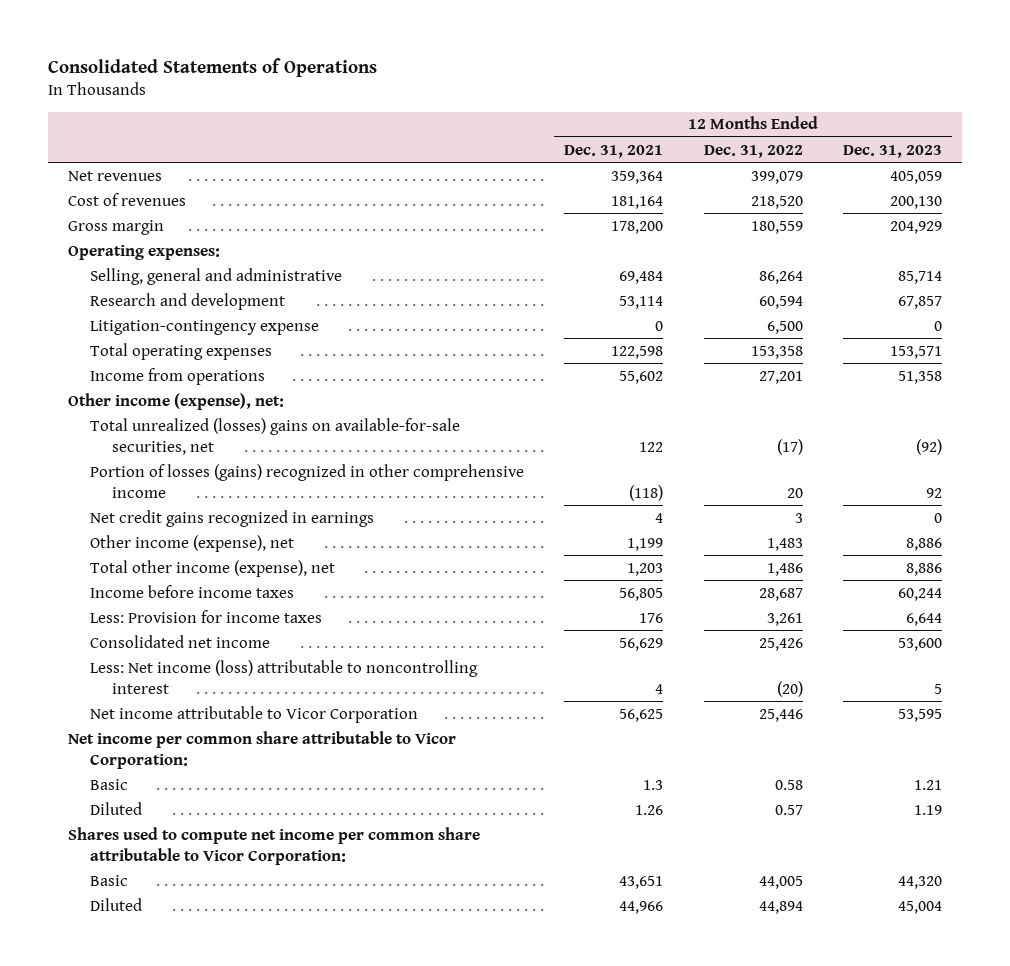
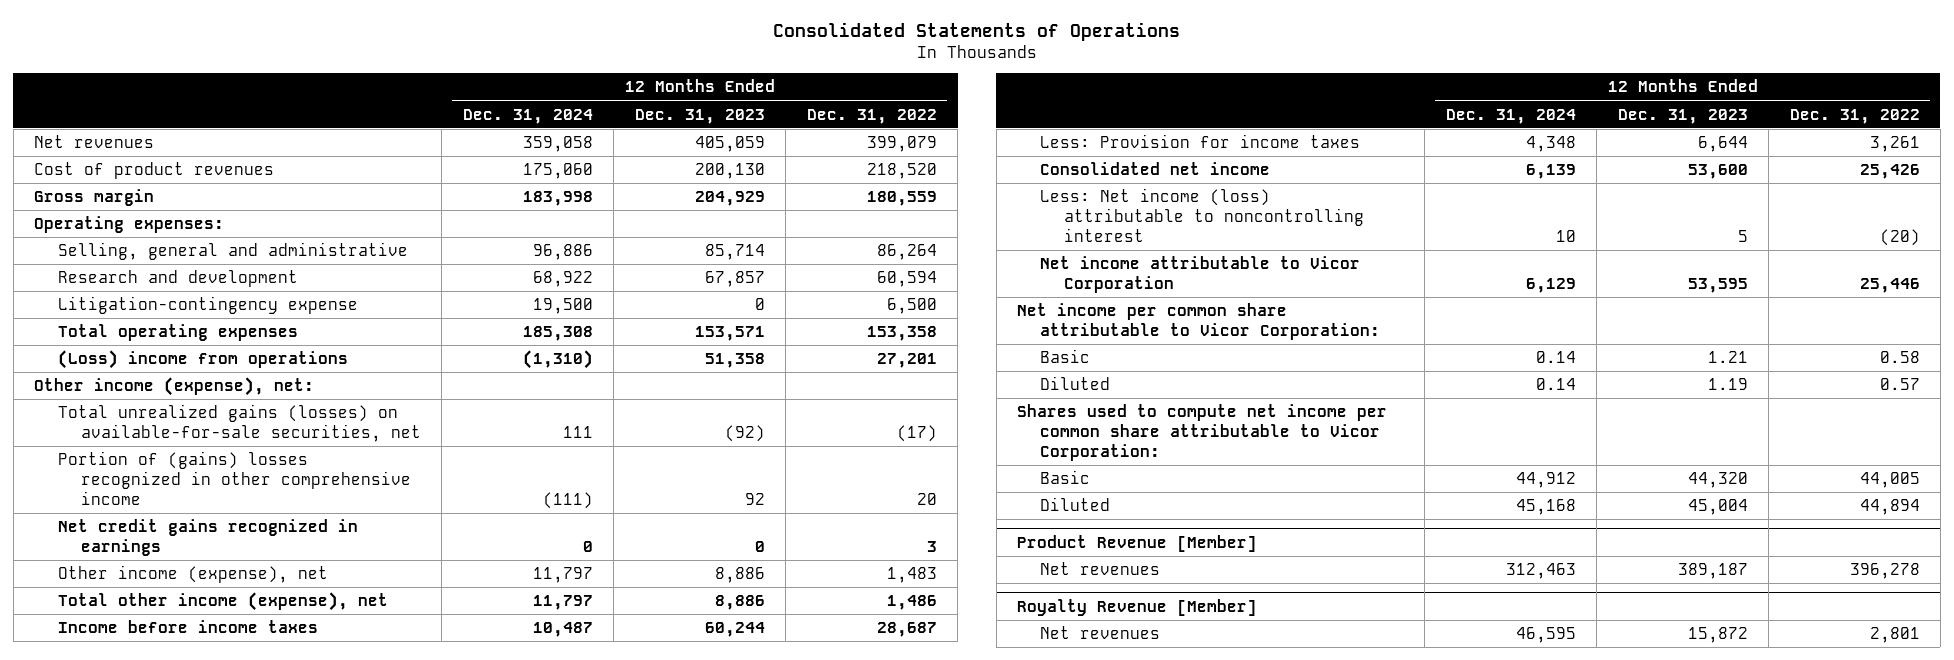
- | 12 Months Ended Dec. 31, 2021 | 12 Months Ended Dec. 31, 2022 | 12 Months Ended Dec. 31, 2023
+ | 12 Months Ended Dec. 31, 2024 | 12 Months Ended Dec. 31, 2023 | 12 Months Ended Dec. 31, 2022
- Cost of revenues | 181,164 | 218,520 | 200,130
+ Cost of product revenues | 175,060 | 200,130 | 218,520
- Income from operations | 55,602 | 27,201 | 51,358
+ (Loss) income from operations | (1,310) | 51,358 | 27,201
- Total unrealized (losses) gains on available-for-sale securities, net | 122 | (17) | (92)
- Portion of losses (gains) recognized in other comprehensive income | (118) | 20 | 92
+ Total unrealized gains (losses) on available-for-sale securities, net | 111 | (92) | (17)
+ Portion of (gains) losses recognized in other comprehensive income | (111) | 92 | 20
+ Product Revenue [Member]
+ Net revenues | 312,463 | 389,187 | 396,278
+ Royalty Revenue [Member]
+ Net revenues | 46,595 | 15,872 | 2,801

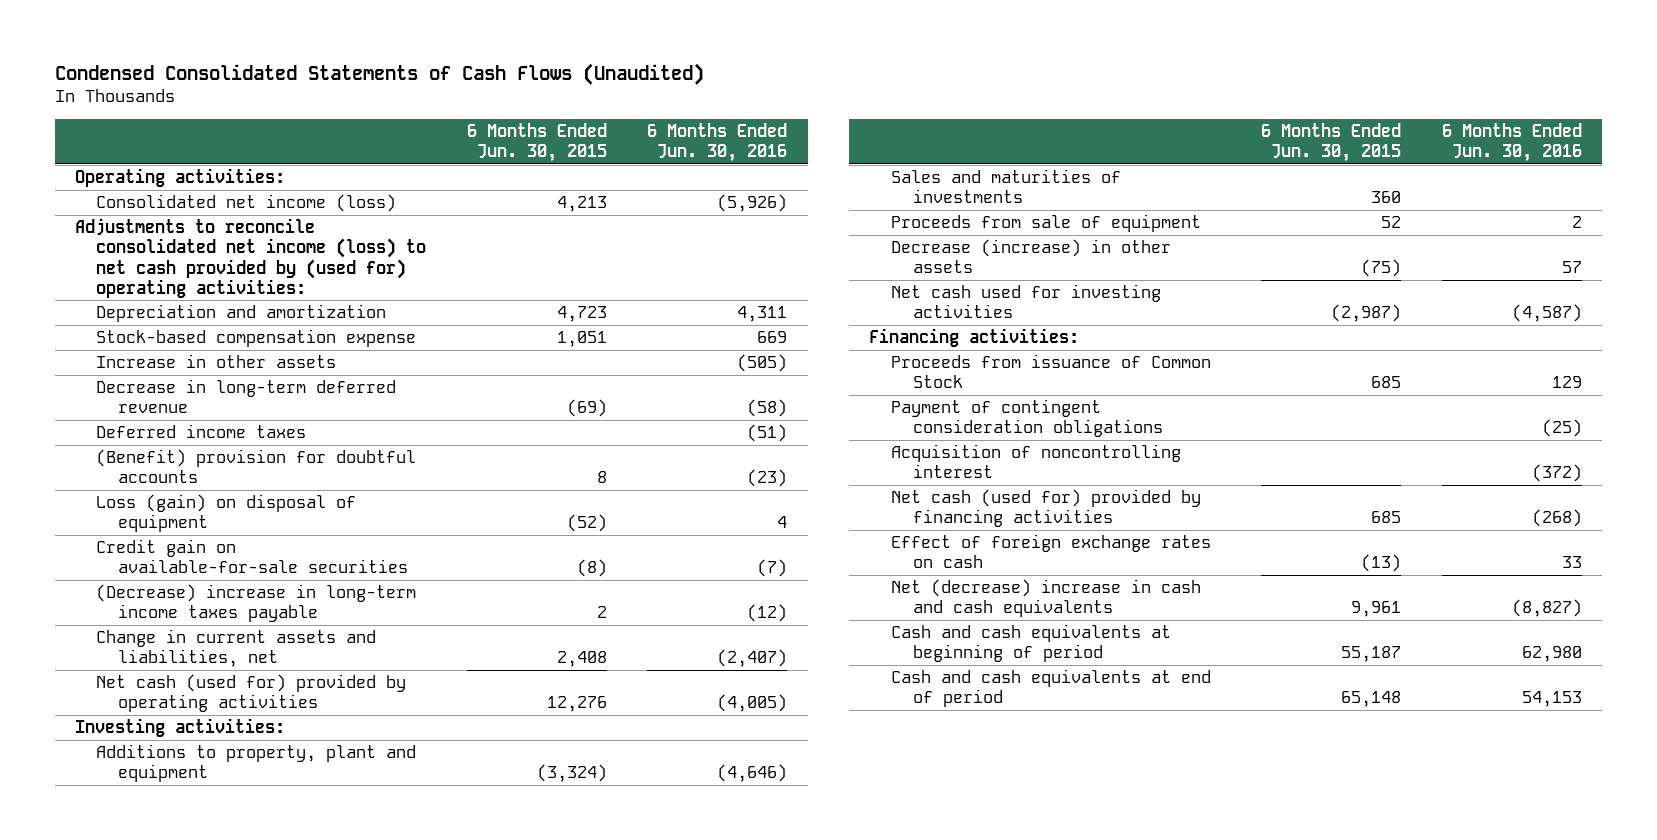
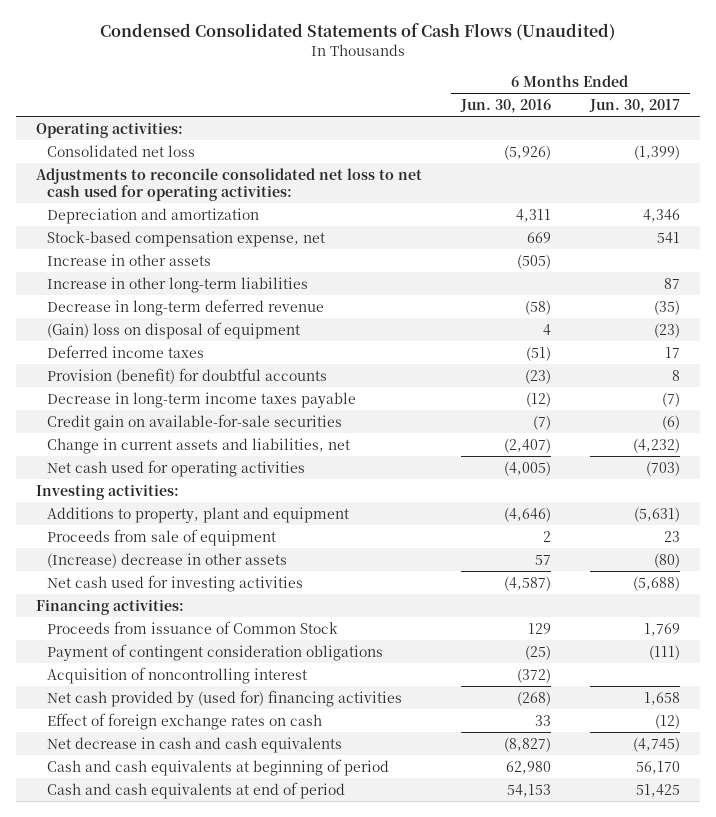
- | 6 Months Ended Jun. 30, 2015 | 6 Months Ended Jun. 30, 2016
+ | 6 Months Ended Jun. 30, 2016 | 6 Months Ended Jun. 30, 2017
- Consolidated net income (loss) | 4,213 | (5,926)
- Adjustments to reconcile consolidated net income (loss) to net cash provided by (used for) operating activities:
+ Consolidated net loss | (5,926) | (1,399)
+ Adjustments to reconcile consolidated net loss to net cash used for operating activities:
- Stock-based compensation expense | 1,051 | 669
+ Stock-based compensation expense, net | 669 | 541
+ Increase in other long-term liabilities | | 87
+ (Gain) loss on disposal of equipment | 4 | (23)
- (Benefit) provision for doubtful accounts | 8 | (23)
- Loss (gain) on disposal of equipment | (52) | 4
+ Provision (benefit) for doubtful accounts | (23) | 8
+ Decrease in long-term income taxes payable | (12) | (7)
- (Decrease) increase in long-term income taxes payable | 2 | (12)
- Net cash (used for) provided by operating activities | 12,276 | (4,005)
+ Net cash used for operating activities | (4,005) | (703)
- Sales and maturities of investments | 360 |
- Decrease (increase) in other assets | (75) | 57
+ (Increase) decrease in other assets | 57 | (80)
- Net cash (used for) provided by financing activities | 685 | (268)
+ Net cash provided by (used for) financing activities | (268) | 1,658
- Net (decrease) increase in cash and cash equivalents | 9,961 | (8,827)
+ Net decrease in cash and cash equivalents | (8,827) | (4,745)

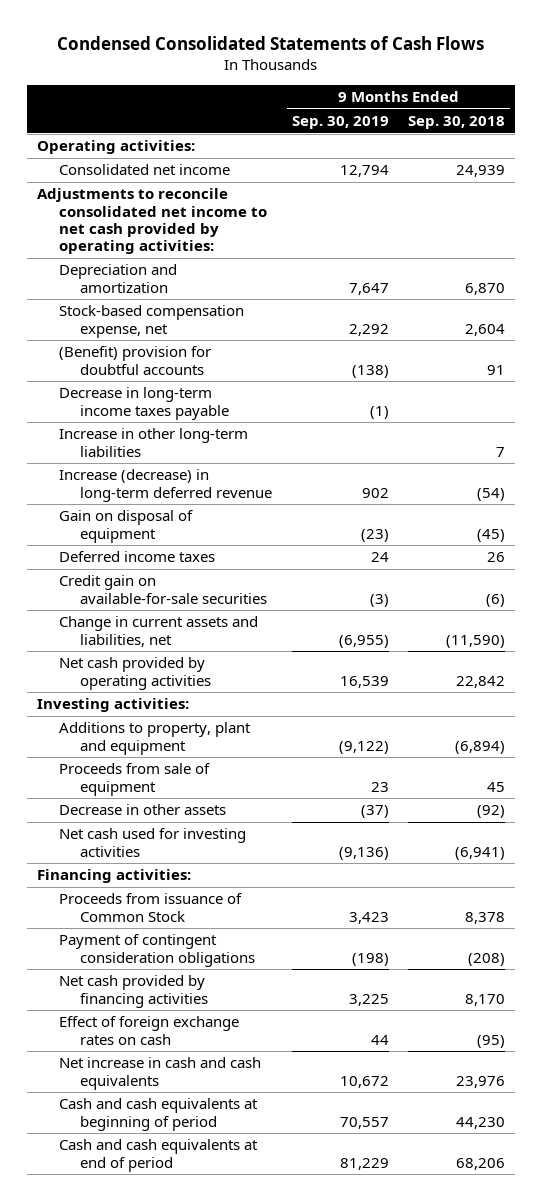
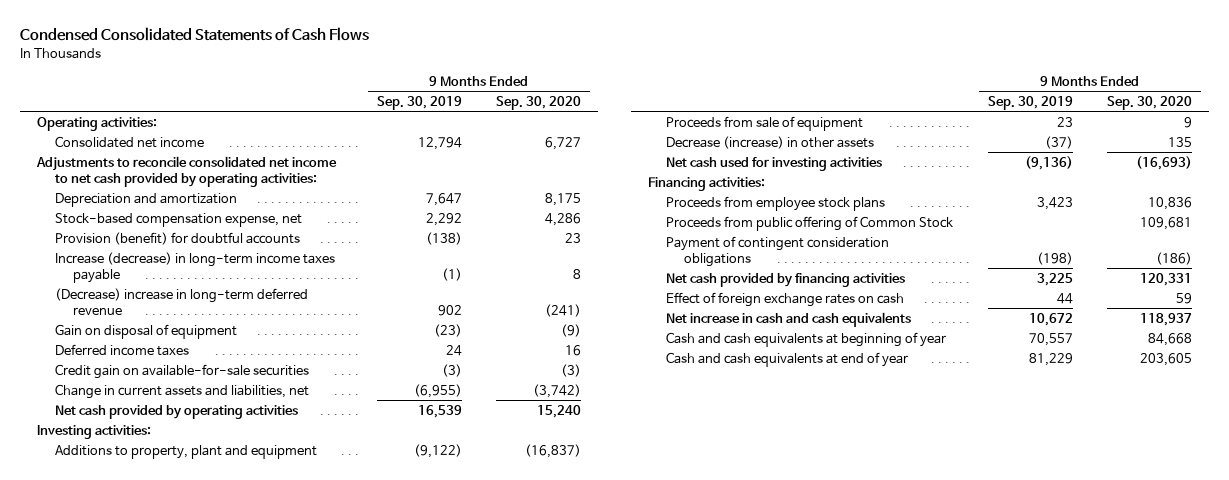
- | 9 Months Ended Sep. 30, 2019 | 9 Months Ended Sep. 30, 2018
+ | 9 Months Ended Sep. 30, 2019 | 9 Months Ended Sep. 30, 2020
- (Benefit) provision for doubtful accounts | (138) | 91
- Decrease in long-term income taxes payable | (1) |
- Increase in other long-term liabilities | | 7
- Increase (decrease) in long-term deferred revenue | 902 | (54)
+ Provision (benefit) for doubtful accounts | (138) | 23
+ Increase (decrease) in long-term income taxes payable | (1) | 8
+ (Decrease) increase in long-term deferred revenue | 902 | (241)
- Decrease in other assets | (37) | (92)
+ Decrease (increase) in other assets | (37) | 135
- Proceeds from issuance of Common Stock | 3,423 | 8,378
+ Proceeds from employee stock plans | 3,423 | 10,836
+ Proceeds from public offering of Common Stock | | 109,681
- Cash and cash equivalents at beginning of period | 70,557 | 44,230
- Cash and cash equivalents at end of period | 81,229 | 68,206
+ Cash and cash equivalents at beginning of year | 70,557 | 84,668
+ Cash and cash equivalents at end of year | 81,229 | 203,605

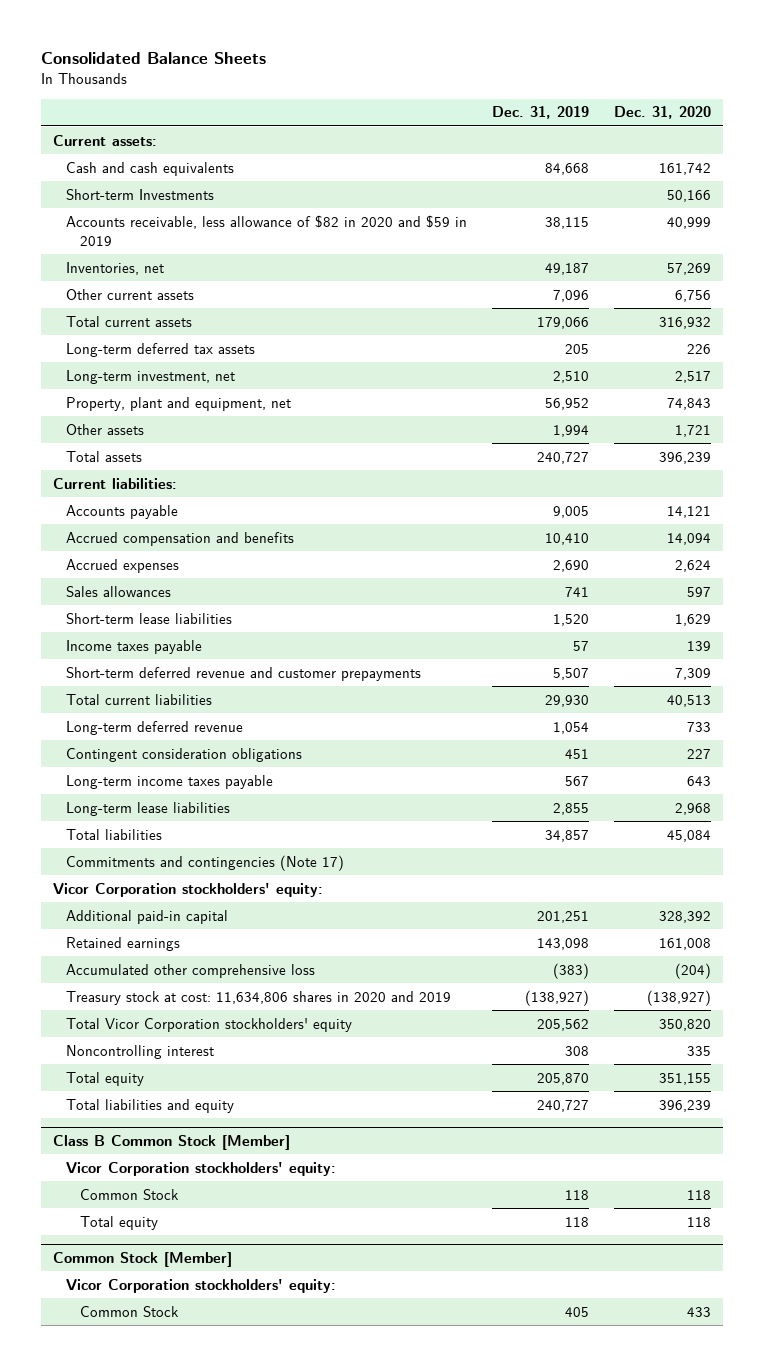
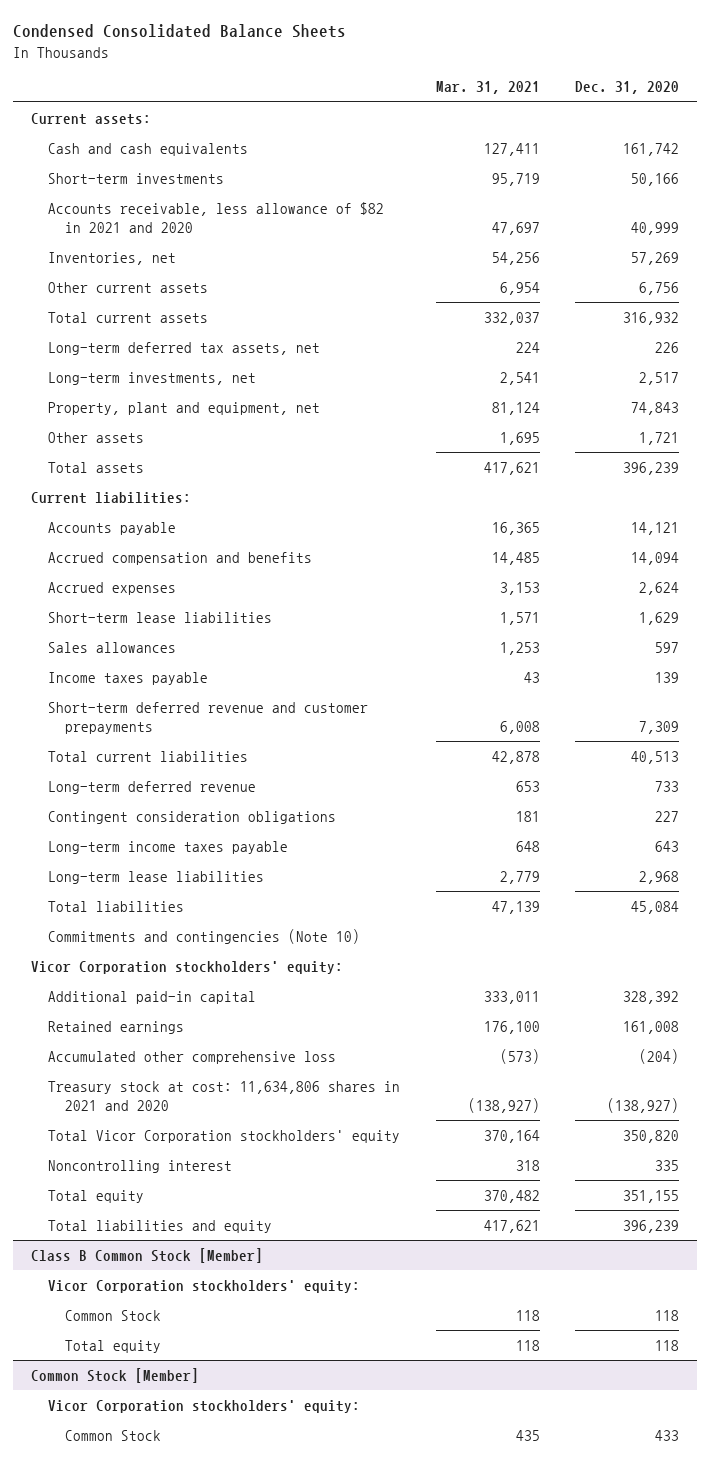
- Consolidated Balance Sheets
+ Condensed Consolidated Balance Sheets
- | Dec. 31, 2019 | Dec. 31, 2020
+ | Mar. 31, 2021 | Dec. 31, 2020
- Short-term Investments | | 50,166
- Accounts receivable, less allowance of $82 in 2020 and $59 in 2019 | 38,115 | 40,999
+ Short-term investments | 95,719 | 50,166
+ Accounts receivable, less allowance of $82 in 2021 and 2020 | 47,697 | 40,999
- Long-term deferred tax assets | 205 | 226
- Long-term investment, net | 2,510 | 2,517
+ Long-term deferred tax assets, net | 224 | 226
+ Long-term investments, net | 2,541 | 2,517
moved down: Sales allowances | 1,253 | 597
- Commitments and contingencies (Note 17)
+ Commitments and contingencies (Note 10)
- Treasury stock at cost: 11,634,806 shares in 2020 and 2019 | (138,927) | (138,927)
+ Treasury stock at cost: 11,634,806 shares in 2021 and 2020 | (138,927) | (138,927)

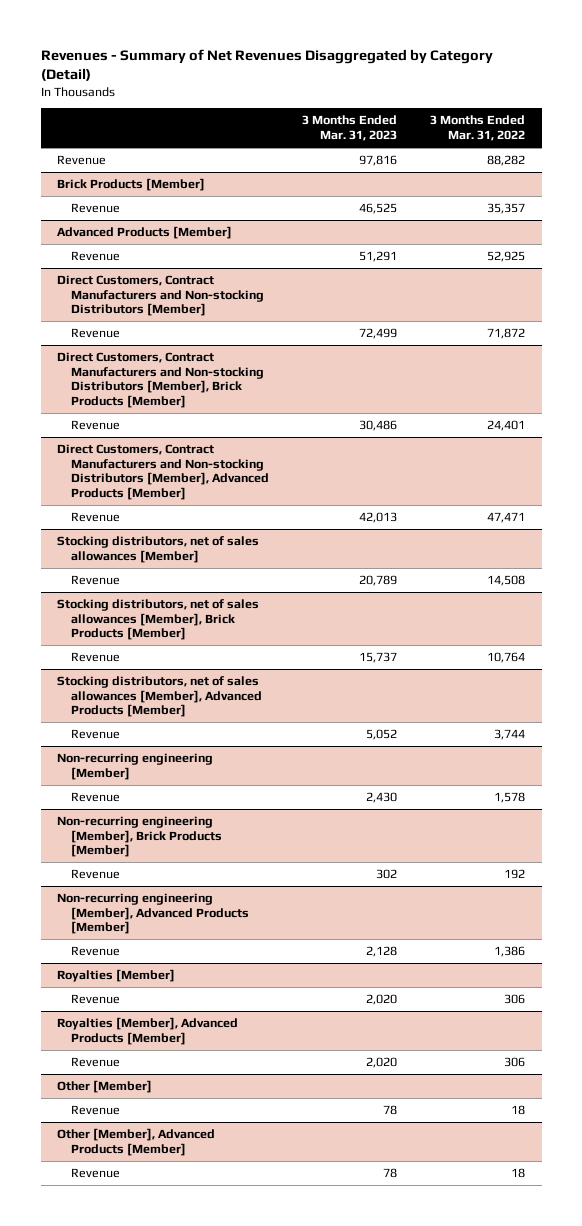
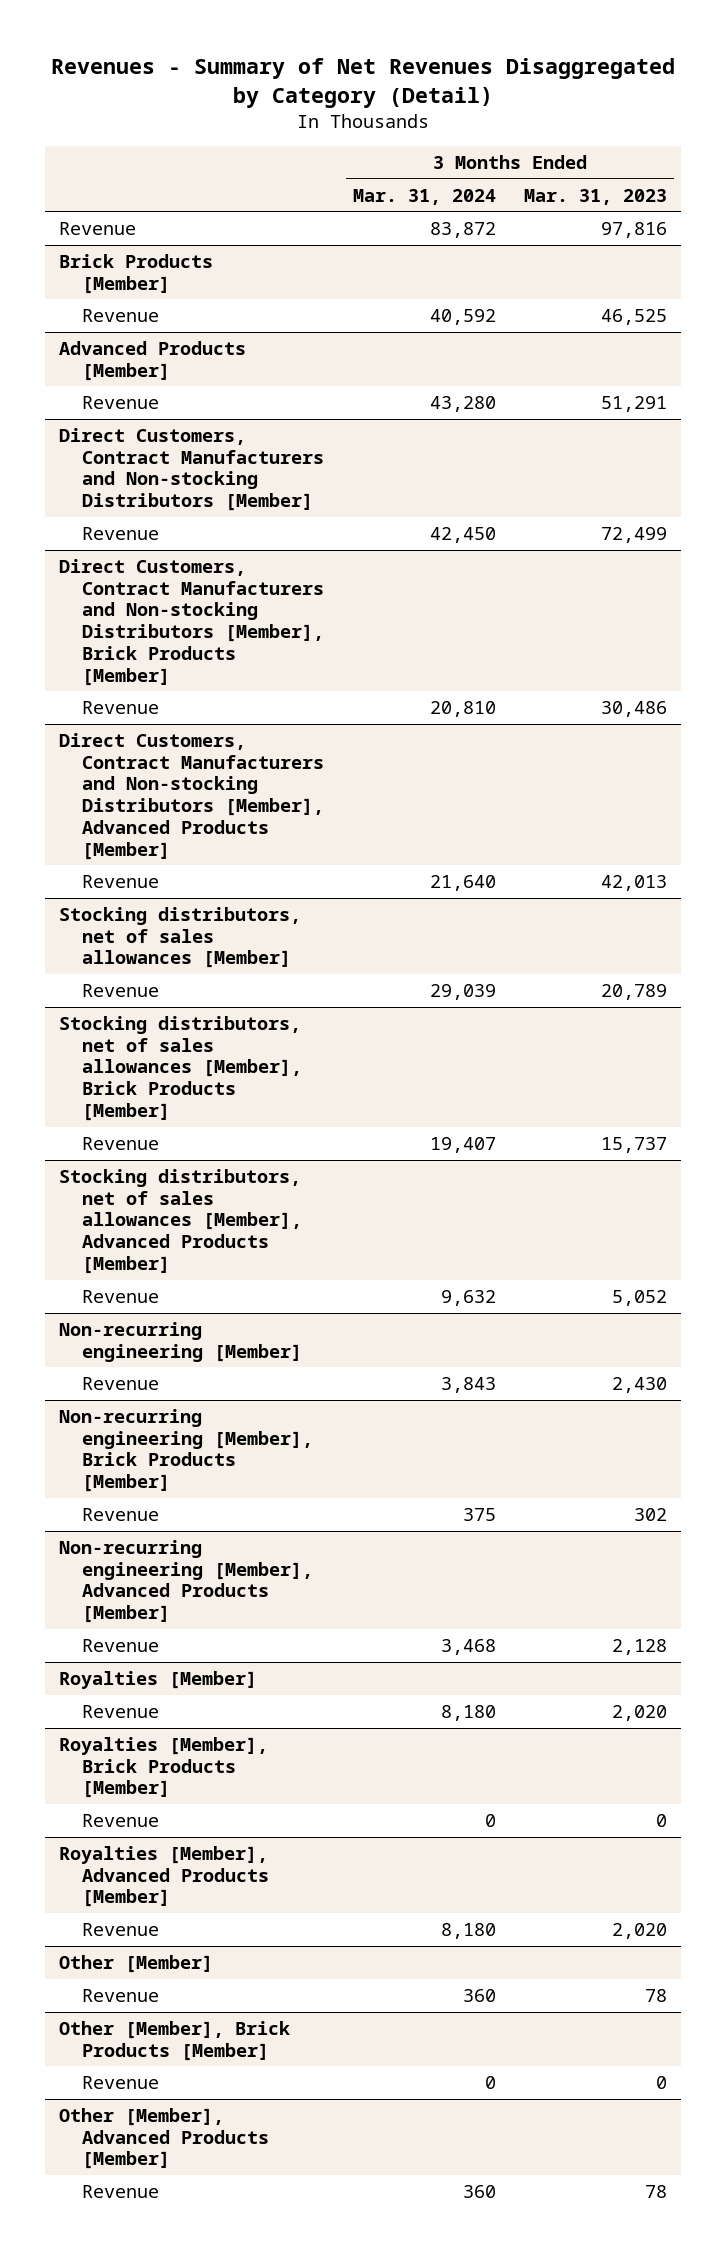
- | 3 Months Ended Mar. 31, 2023 | 3 Months Ended Mar. 31, 2022
+ | 3 Months Ended Mar. 31, 2024 | 3 Months Ended Mar. 31, 2023
+ Royalties [Member], Brick Products [Member]
+ Revenue | 0 | 0
+ Other [Member], Brick Products [Member]
+ Revenue | 0 | 0

